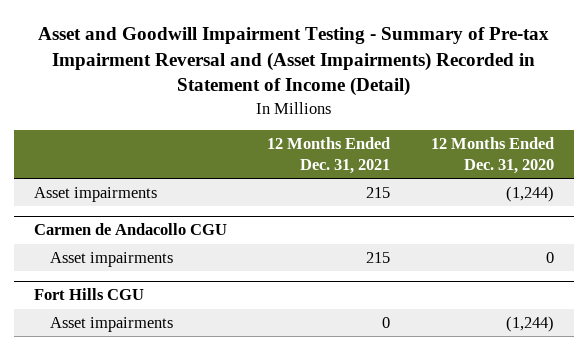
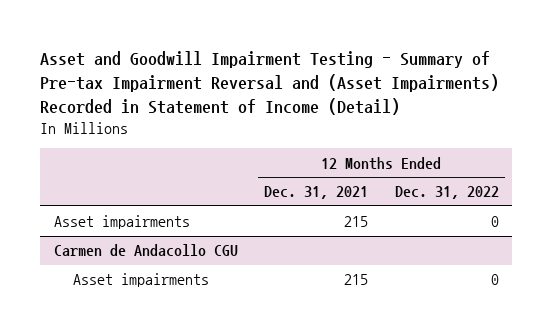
- | 12 Months Ended Dec. 31, 2021 | 12 Months Ended Dec. 31, 2020
+ | 12 Months Ended Dec. 31, 2021 | 12 Months Ended Dec. 31, 2022
- Fort Hills CGU
- Asset impairments | 0 | (1,244)

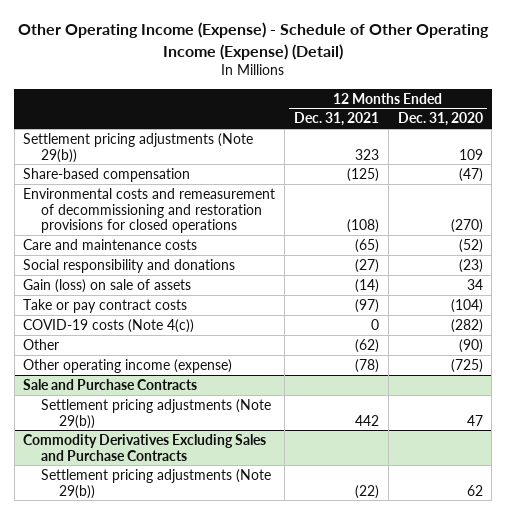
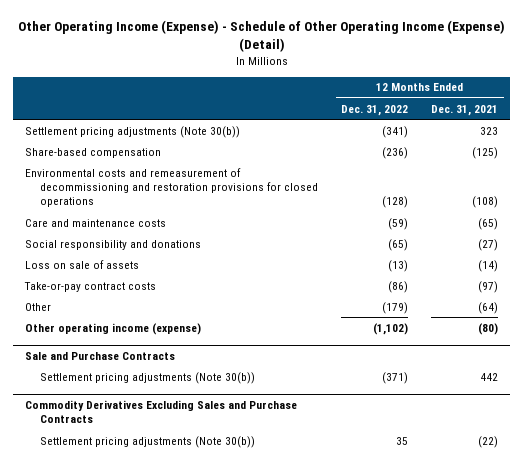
- | 12 Months Ended Dec. 31, 2021 | 12 Months Ended Dec. 31, 2020
+ | 12 Months Ended Dec. 31, 2022 | 12 Months Ended Dec. 31, 2021
- Settlement pricing adjustments (Note 29(b)) | 323 | 109
+ Settlement pricing adjustments (Note 30(b)) | (341) | 323
- Gain (loss) on sale of assets | (14) | 34
- Take or pay contract costs | (97) | (104)
- COVID-19 costs (Note 4(c)) | 0 | (282)
- Other | (62) | (90)
- Other operating income (expense) | (78) | (725)
+ Loss on sale of assets | (13) | (14)
+ Take-or-pay contract costs | (86) | (97)
+ Other | (179) | (64)
+ Other operating income (expense) | (1,102) | (80)
@ Sale and Purchase Contracts
- Settlement pricing adjustments (Note 29(b)) | 442 | 47
+ Settlement pricing adjustments (Note 30(b)) | (371) | 442
@ Commodity Derivatives Excluding Sales and Purchase Contracts
- Settlement pricing adjustments (Note 29(b)) | (22) | 62
+ Settlement pricing adjustments (Note 30(b)) | 35 | (22)

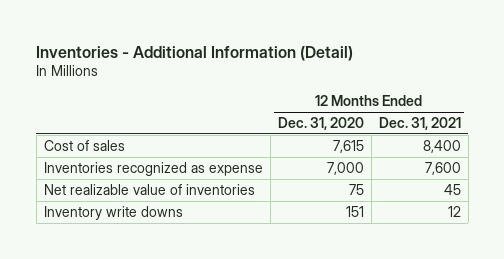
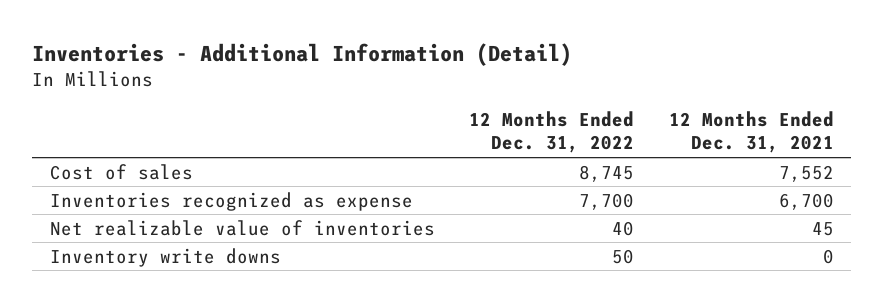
- | 12 Months Ended Dec. 31, 2020 | 12 Months Ended Dec. 31, 2021
+ | 12 Months Ended Dec. 31, 2022 | 12 Months Ended Dec. 31, 2021
- Cost of sales | 7,615 | 8,400
- Inventories recognized as expense | 7,000 | 7,600
+ Cost of sales | 8,745 | 7,552
+ Inventories recognized as expense | 7,700 | 6,700
- Inventory write downs | 151 | 12
+ Inventory write downs | 50 | 0

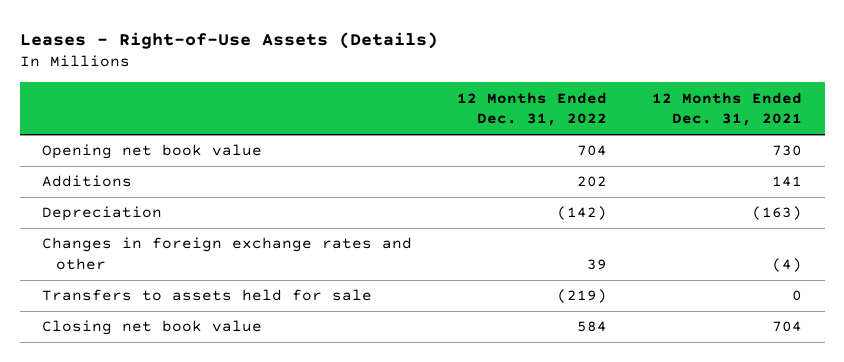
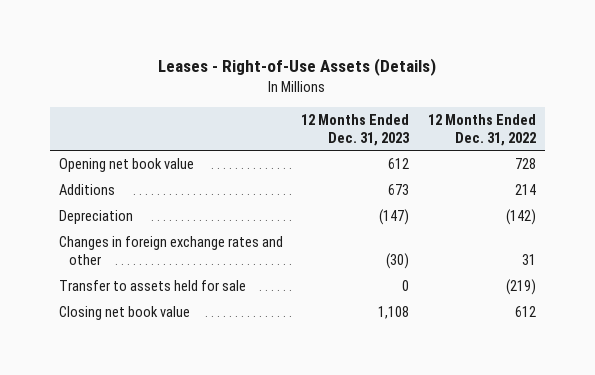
- | 12 Months Ended Dec. 31, 2022 | 12 Months Ended Dec. 31, 2021
+ | 12 Months Ended Dec. 31, 2023 | 12 Months Ended Dec. 31, 2022
- Opening net book value | 704 | 730
- Additions | 202 | 141
+ Opening net book value | 612 | 728
+ Additions | 673 | 214
- Changes in foreign exchange rates and other | 39 | (4)
- Transfers to assets held for sale | (219) | 0
- Closing net book value | 584 | 704
+ Changes in foreign exchange rates and other | (30) | 31
+ Transfer to assets held for sale | 0 | (219)
+ Closing net book value | 1,108 | 612

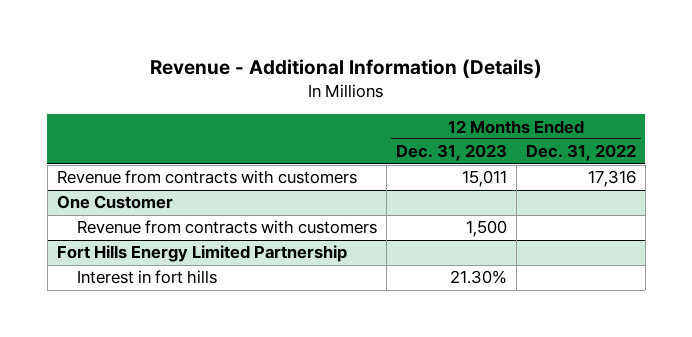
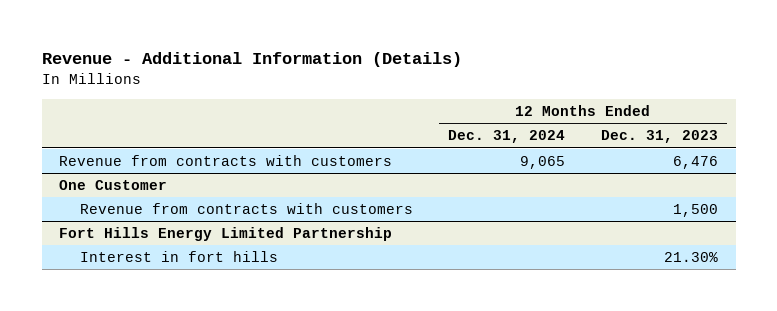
- | 12 Months Ended Dec. 31, 2023 | 12 Months Ended Dec. 31, 2022
+ | 12 Months Ended Dec. 31, 2024 | 12 Months Ended Dec. 31, 2023
- Revenue from contracts with customers | 15,011 | 17,316
+ Revenue from contracts with customers | 9,065 | 6,476

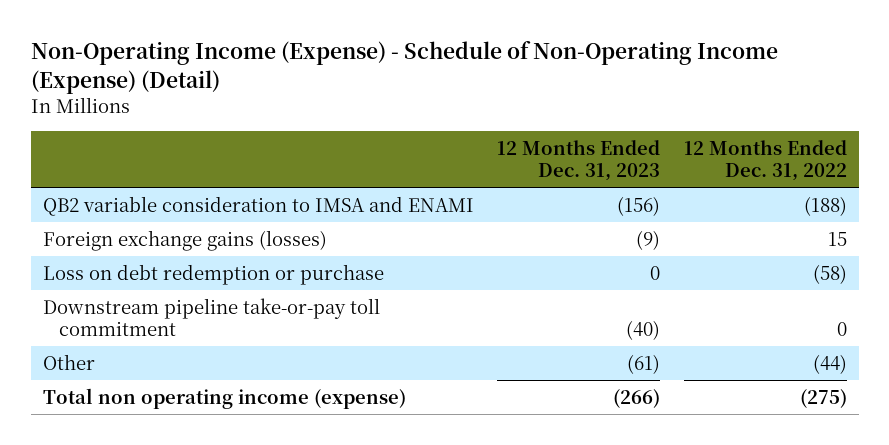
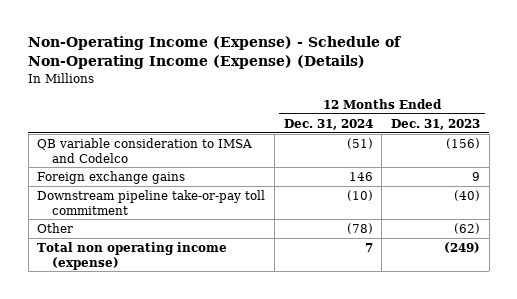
- Non-Operating Income (Expense) - Schedule of Non-Operating Income (Expense) (Detail)
+ Non-Operating Income (Expense) - Schedule of Non-Operating Income (Expense) (Details)
- | 12 Months Ended Dec. 31, 2023 | 12 Months Ended Dec. 31, 2022
+ | 12 Months Ended Dec. 31, 2024 | 12 Months Ended Dec. 31, 2023
- QB2 variable consideration to IMSA and ENAMI | (156) | (188)
- Foreign exchange gains (losses) | (9) | 15
- Loss on debt redemption or purchase | 0 | (58)
+ QB variable consideration to IMSA and Codelco | (51) | (156)
+ Foreign exchange gains | 146 | 9
- Other | (61) | (44)
- Total non operating income (expense) | (266) | (275)
+ Other | (78) | (62)
+ Total non operating income (expense) | 7 | (249)

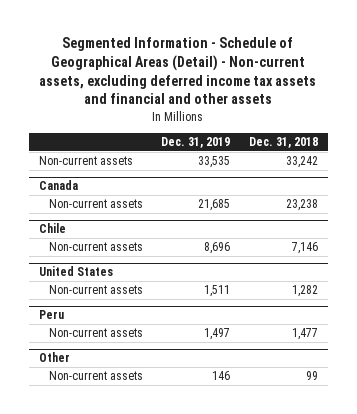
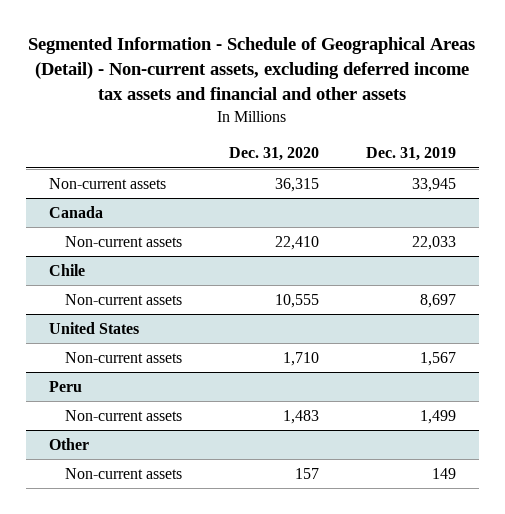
- | Dec. 31, 2019 | Dec. 31, 2018
+ | Dec. 31, 2020 | Dec. 31, 2019
- Non-current assets | 33,535 | 33,242
+ Non-current assets | 36,315 | 33,945
@ Canada
- Non-current assets | 21,685 | 23,238
+ Non-current assets | 22,410 | 22,033
@ Chile
- Non-current assets | 8,696 | 7,146
+ Non-current assets | 10,555 | 8,697
@ United States
- Non-current assets | 1,511 | 1,282
+ Non-current assets | 1,710 | 1,567
@ Peru
- Non-current assets | 1,497 | 1,477
+ Non-current assets | 1,483 | 1,499
@ Other
- Non-current assets | 146 | 99
+ Non-current assets | 157 | 149

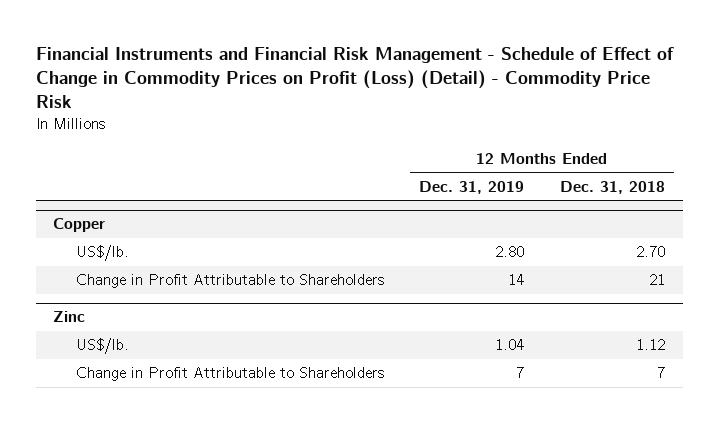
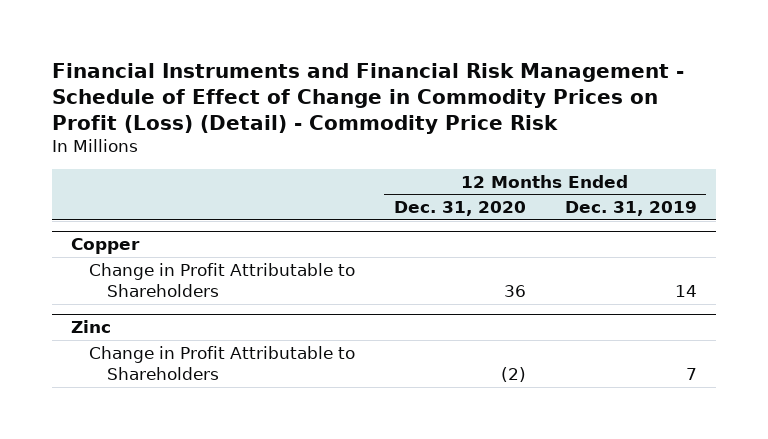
- | 12 Months Ended Dec. 31, 2019 | 12 Months Ended Dec. 31, 2018
+ | 12 Months Ended Dec. 31, 2020 | 12 Months Ended Dec. 31, 2019
@ Copper
- US$/lb. | 2.80 | 2.70
@ Zinc
- US$/lb. | 1.04 | 1.12

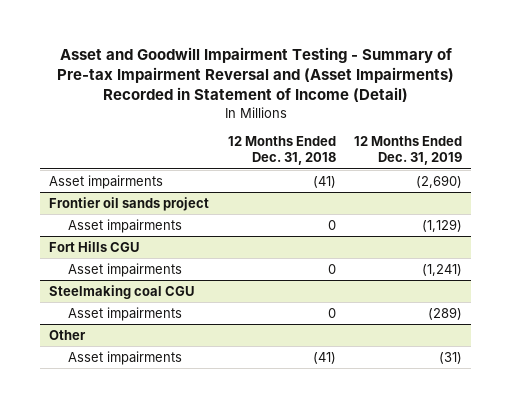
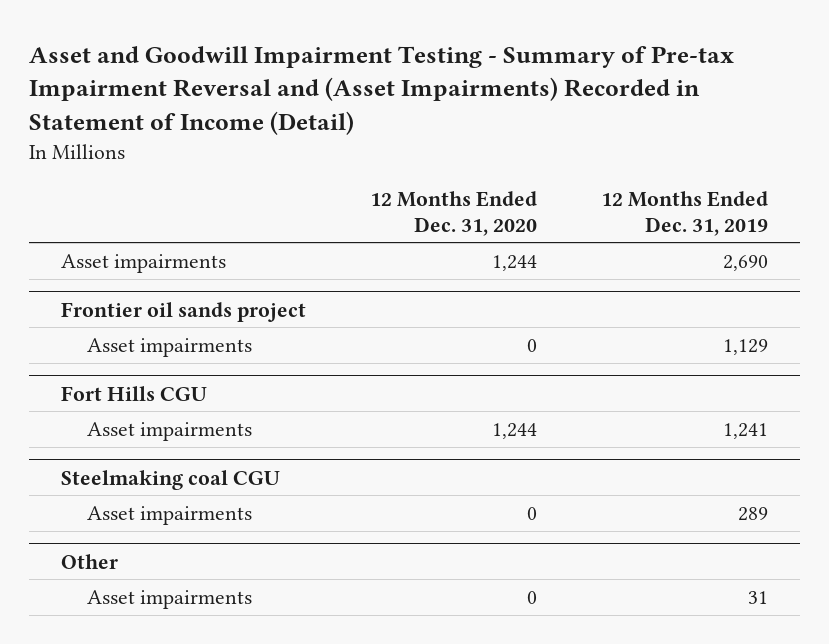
- | 12 Months Ended Dec. 31, 2018 | 12 Months Ended Dec. 31, 2019
+ | 12 Months Ended Dec. 31, 2020 | 12 Months Ended Dec. 31, 2019
- Asset impairments | (41) | (2,690)
+ Asset impairments | 1,244 | 2,690
@ Frontier oil sands project
- Asset impairments | 0 | (1,129)
+ Asset impairments | 0 | 1,129
@ Fort Hills CGU
- Asset impairments | 0 | (1,241)
+ Asset impairments | 1,244 | 1,241
@ Steelmaking coal CGU
- Asset impairments | 0 | (289)
+ Asset impairments | 0 | 289
@ Other
- Asset impairments | (41) | (31)
+ Asset impairments | 0 | 31

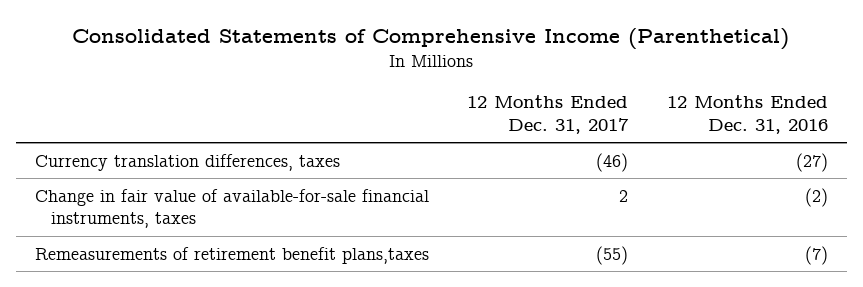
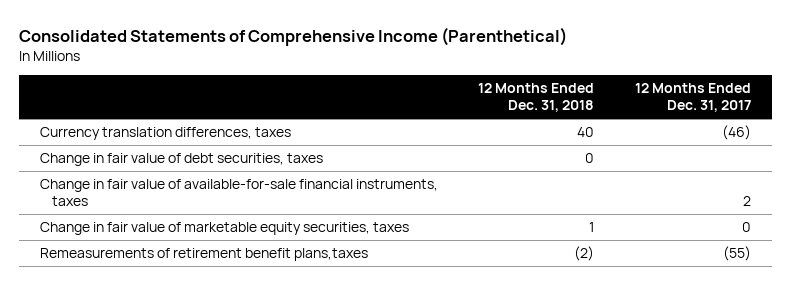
- | 12 Months Ended Dec. 31, 2017 | 12 Months Ended Dec. 31, 2016
+ | 12 Months Ended Dec. 31, 2018 | 12 Months Ended Dec. 31, 2017
+ Change in fair value of debt securities, taxes | 0 |
+ Change in fair value of marketable equity securities, taxes | 1 | 0

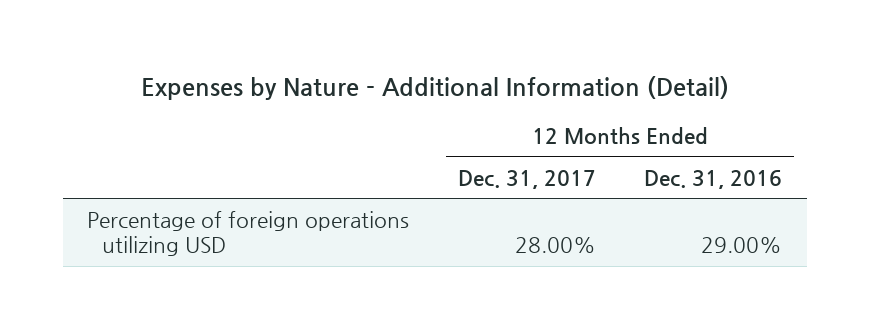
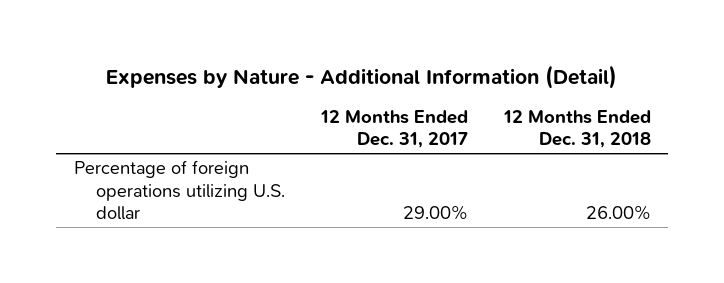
- | 12 Months Ended Dec. 31, 2017 | 12 Months Ended Dec. 31, 2016
+ | 12 Months Ended Dec. 31, 2017 | 12 Months Ended Dec. 31, 2018
- Percentage of foreign operations utilizing USD | 28.00% | 29.00%
+ Percentage of foreign operations utilizing U.S. dollar | 29.00% | 26.00%

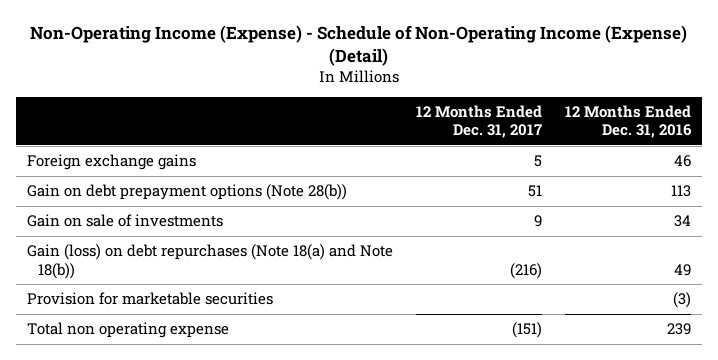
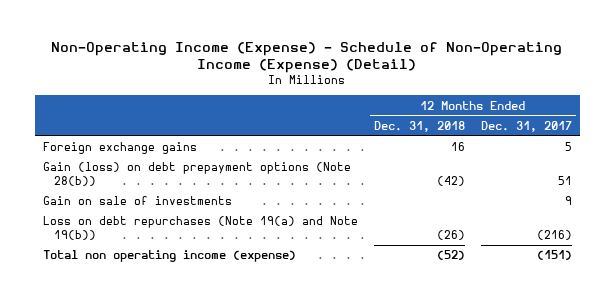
- | 12 Months Ended Dec. 31, 2017 | 12 Months Ended Dec. 31, 2016
+ | 12 Months Ended Dec. 31, 2018 | 12 Months Ended Dec. 31, 2017
- Gain on debt prepayment options (Note 28(b)) | 51 | 113
+ Gain (loss) on debt prepayment options (Note 28(b)) | (42) | 51
- Gain (loss) on debt repurchases (Note 18(a) and Note 18(b)) | (216) | 49
- Provision for marketable securities | | (3)
- Total non operating expense | (151) | 239
+ Loss on debt repurchases (Note 19(a) and Note 19(b)) | (26) | (216)
+ Total non operating income (expense) | (52) | (151)

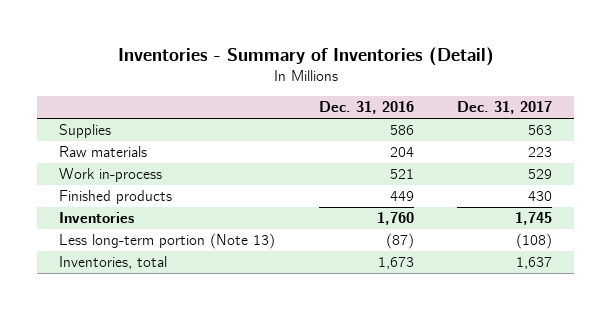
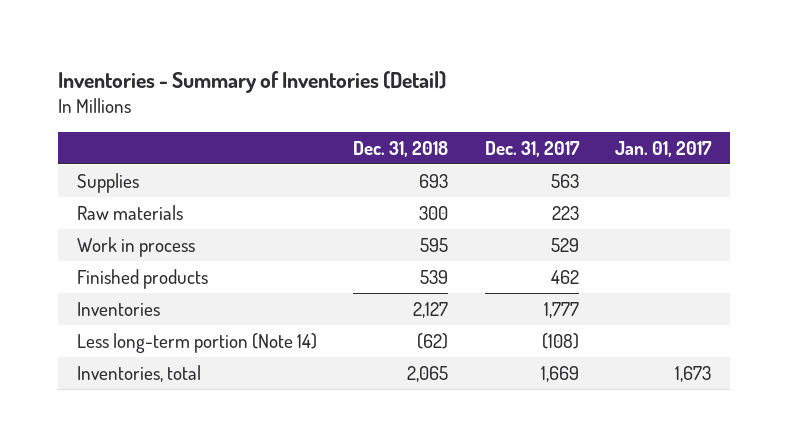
- | Dec. 31, 2016 | Dec. 31, 2017
+ | Dec. 31, 2018 | Dec. 31, 2017 | Jan. 01, 2017
- Work in-process | 521 | 529
- Finished products | 449 | 430
- Inventories | 1,760 | 1,745
- Less long-term portion (Note 13) | (87) | (108)
- Inventories, total | 1,673 | 1,637
+ Work in process | 595 | 529 |
+ Finished products | 539 | 462 |
+ Inventories | 2,127 | 1,777 |
+ Less long-term portion (Note 14) | (62) | (108) |
+ Inventories, total | 2,065 | 1,669 | 1,673

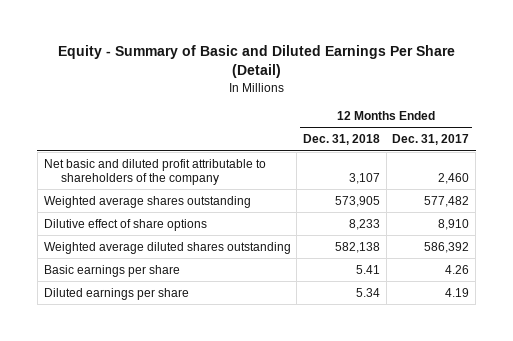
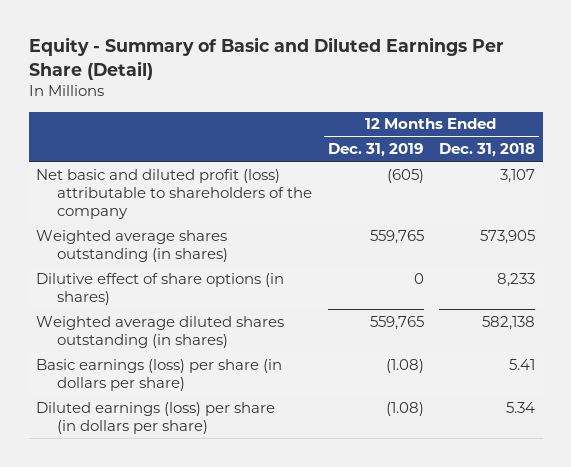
- | 12 Months Ended Dec. 31, 2018 | 12 Months Ended Dec. 31, 2017
+ | 12 Months Ended Dec. 31, 2019 | 12 Months Ended Dec. 31, 2018
- Net basic and diluted profit attributable to shareholders of the company | 3,107 | 2,460
- Weighted average shares outstanding | 573,905 | 577,482
- Dilutive effect of share options | 8,233 | 8,910
- Weighted average diluted shares outstanding | 582,138 | 586,392
- Basic earnings per share | 5.41 | 4.26
- Diluted earnings per share | 5.34 | 4.19
+ Net basic and diluted profit (loss) attributable to shareholders of the company | (605) | 3,107
+ Weighted average shares outstanding (in shares) | 559,765 | 573,905
+ Dilutive effect of share options (in shares) | 0 | 8,233
+ Weighted average diluted shares outstanding (in shares) | 559,765 | 582,138
+ Basic earnings (loss) per share (in dollars per share) | (1.08) | 5.41
+ Diluted earnings (loss) per share (in dollars per share) | (1.08) | 5.34

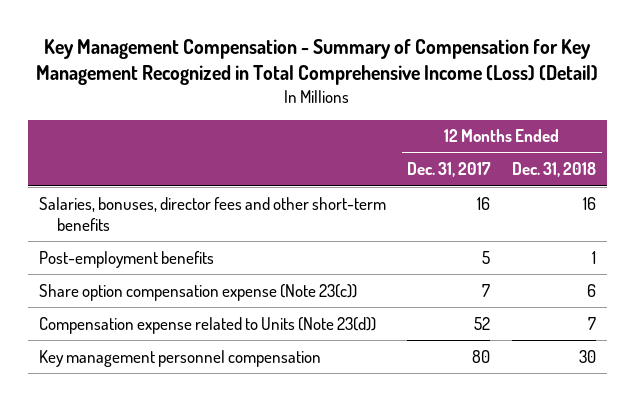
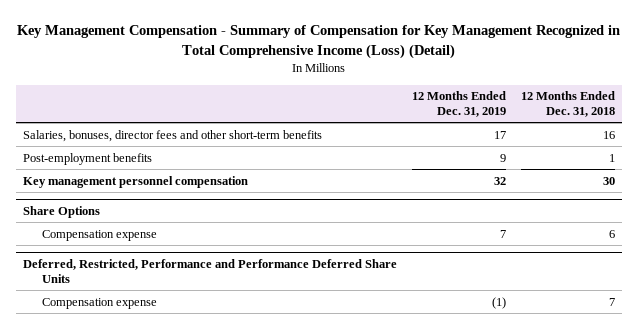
- | 12 Months Ended Dec. 31, 2017 | 12 Months Ended Dec. 31, 2018
+ | 12 Months Ended Dec. 31, 2019 | 12 Months Ended Dec. 31, 2018
- Share option compensation expense (Note 23(c)) | 7 | 6
- Compensation expense related to Units (Note 23(d)) | 52 | 7
+ Share Options
+ Compensation expense | 7 | 6
+ Deferred, Restricted, Performance and Performance Deferred Share Units
+ Compensation expense | (1) | 7

